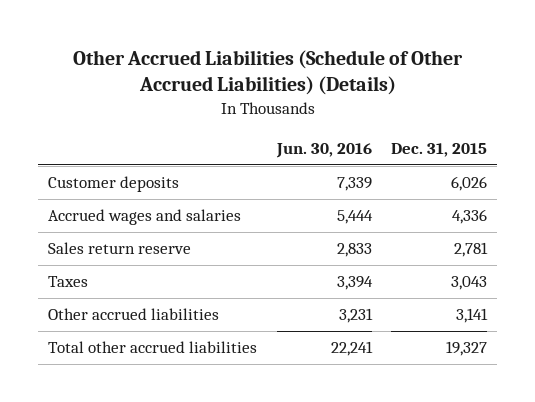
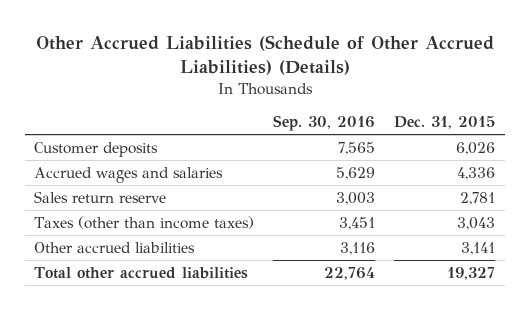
- | Jun. 30, 2016 | Dec. 31, 2015
+ | Sep. 30, 2016 | Dec. 31, 2015
- Taxes | 3,394 | 3,043
+ Taxes (other than income taxes) | 3,451 | 3,043

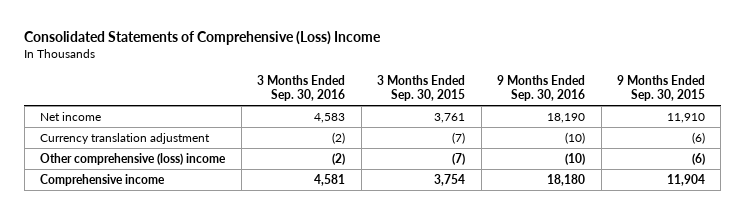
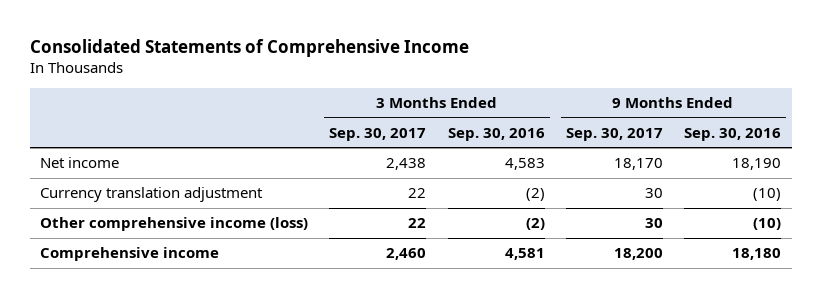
- Consolidated Statements of Comprehensive (Loss) Income
+ Consolidated Statements of Comprehensive Income
- | 3 Months Ended Sep. 30, 2016 | 3 Months Ended Sep. 30, 2015 | 9 Months Ended Sep. 30, 2016 | 9 Months Ended Sep. 30, 2015
+ | 3 Months Ended Sep. 30, 2017 | 3 Months Ended Sep. 30, 2016 | 9 Months Ended Sep. 30, 2017 | 9 Months Ended Sep. 30, 2016
- Other comprehensive (loss) income | (2) | (7) | (10) | (6)
+ Other comprehensive income (loss) | 22 | (2) | 30 | (10)

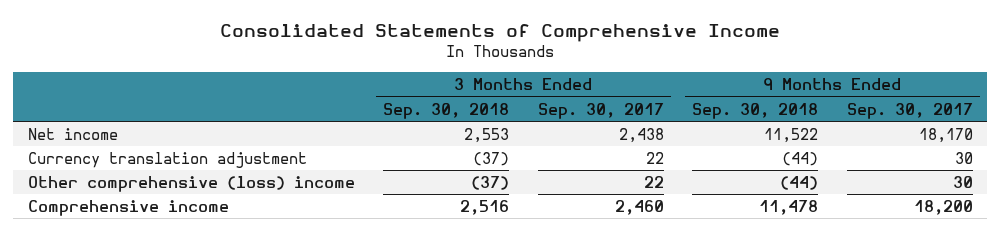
- | 3 Months Ended Sep. 30, 2017 | 3 Months Ended Sep. 30, 2016 | 9 Months Ended Sep. 30, 2017 | 9 Months Ended Sep. 30, 2016
+ | 3 Months Ended Sep. 30, 2018 | 3 Months Ended Sep. 30, 2017 | 9 Months Ended Sep. 30, 2018 | 9 Months Ended Sep. 30, 2017
- Other comprehensive income (loss) | 22 | (2) | 30 | (10)
+ Other comprehensive (loss) income | (37) | 22 | (44) | 30

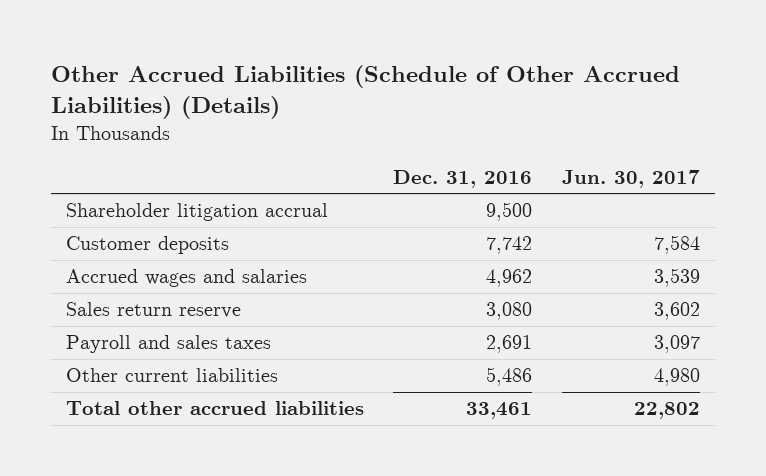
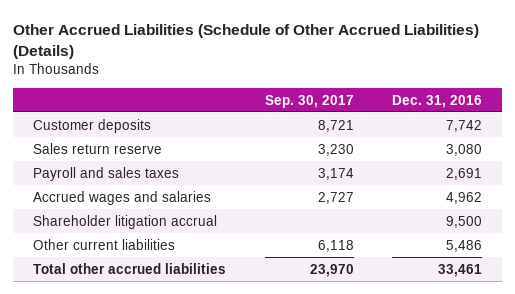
- | Dec. 31, 2016 | Jun. 30, 2017
+ | Sep. 30, 2017 | Dec. 31, 2016
moved down: Accrued wages and salaries | 2,727 | 4,962
moved down: Shareholder litigation accrual | | 9,500

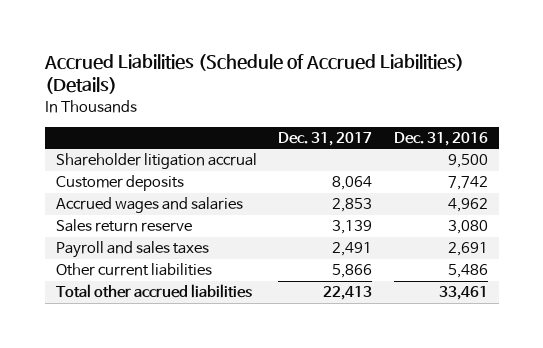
- Other Accrued Liabilities (Schedule of Other Accrued Liabilities) (Details)
+ Accrued Liabilities (Schedule of Accrued Liabilities) (Details)
- | Sep. 30, 2017 | Dec. 31, 2016
+ | Dec. 31, 2017 | Dec. 31, 2016
moved up: Shareholder litigation accrual | | 9,500
moved up: Accrued wages and salaries | 2,853 | 4,962

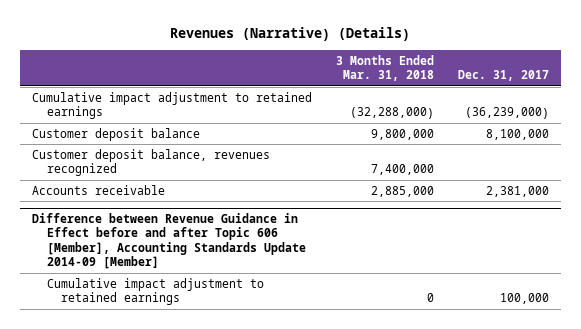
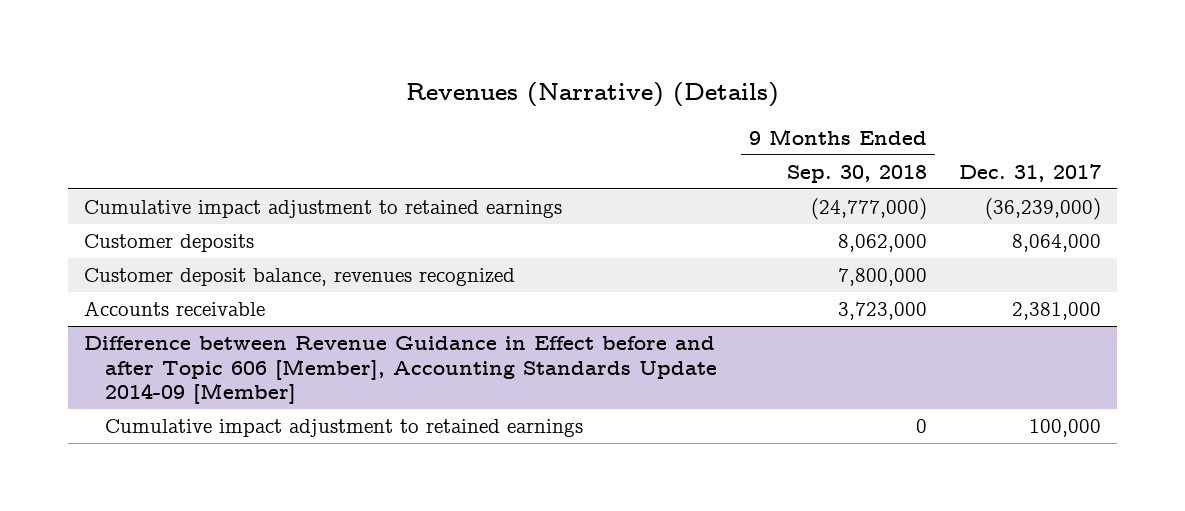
- | 3 Months Ended Mar. 31, 2018 | Dec. 31, 2017
+ | 9 Months Ended Sep. 30, 2018 | Dec. 31, 2017
- Customer deposit balance | 9,800,000 | 8,100,000
+ Customer deposits | 8,062,000 | 8,064,000

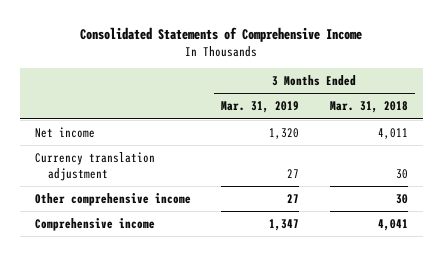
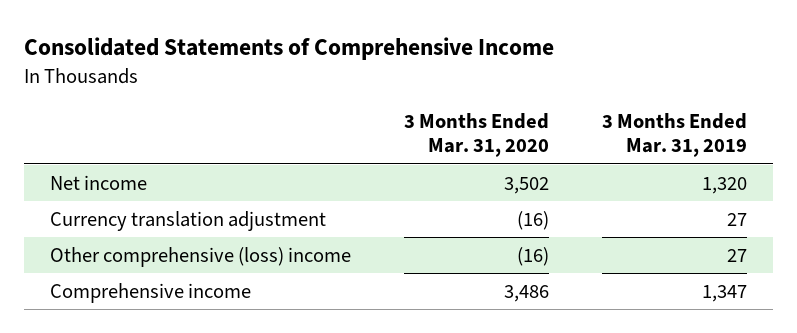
- | 3 Months Ended Mar. 31, 2019 | 3 Months Ended Mar. 31, 2018
+ | 3 Months Ended Mar. 31, 2020 | 3 Months Ended Mar. 31, 2019
- Other comprehensive income | 27 | 30
+ Other comprehensive (loss) income | (16) | 27

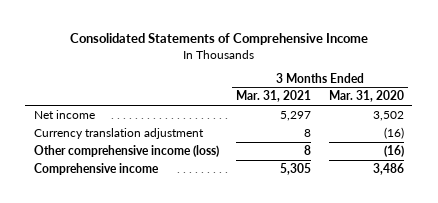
- | 3 Months Ended Mar. 31, 2020 | 3 Months Ended Mar. 31, 2019
+ | 3 Months Ended Mar. 31, 2021 | 3 Months Ended Mar. 31, 2020
- Other comprehensive (loss) income | (16) | 27
+ Other comprehensive income (loss) | 8 | (16)

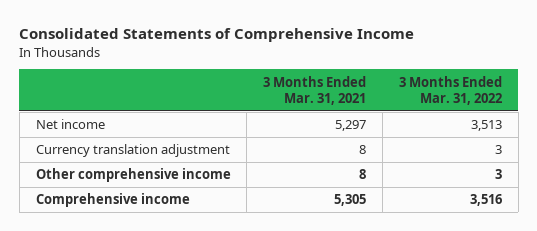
- | 3 Months Ended Mar. 31, 2021 | 3 Months Ended Mar. 31, 2020
+ | 3 Months Ended Mar. 31, 2021 | 3 Months Ended Mar. 31, 2022
- Other comprehensive income (loss) | 8 | (16)
+ Other comprehensive income | 8 | 3

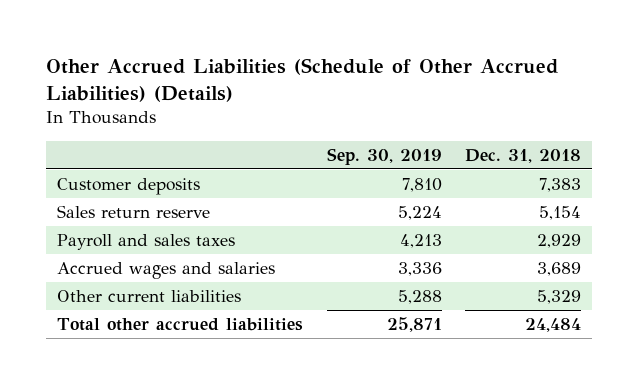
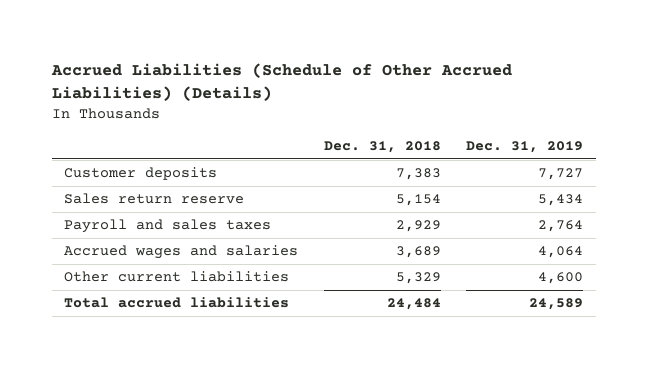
- Other Accrued Liabilities (Schedule of Other Accrued Liabilities) (Details)
+ Accrued Liabilities (Schedule of Other Accrued Liabilities) (Details)
- | Sep. 30, 2019 | Dec. 31, 2018
+ | Dec. 31, 2018 | Dec. 31, 2019
- Total other accrued liabilities | 25,871 | 24,484
+ Total accrued liabilities | 24,484 | 24,589

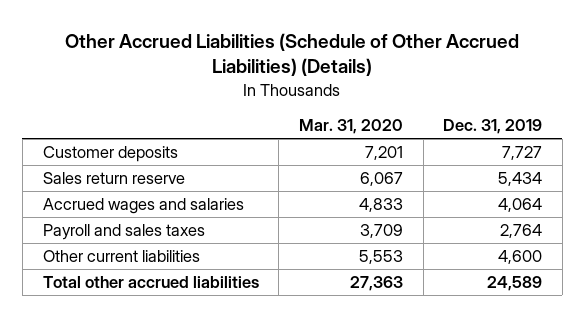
- Accrued Liabilities (Schedule of Other Accrued Liabilities) (Details)
+ Other Accrued Liabilities (Schedule of Other Accrued Liabilities) (Details)
- | Dec. 31, 2018 | Dec. 31, 2019
+ | Mar. 31, 2020 | Dec. 31, 2019
moved down: Payroll and sales taxes | 3,709 | 2,764
- Total accrued liabilities | 24,484 | 24,589
+ Total other accrued liabilities | 27,363 | 24,589

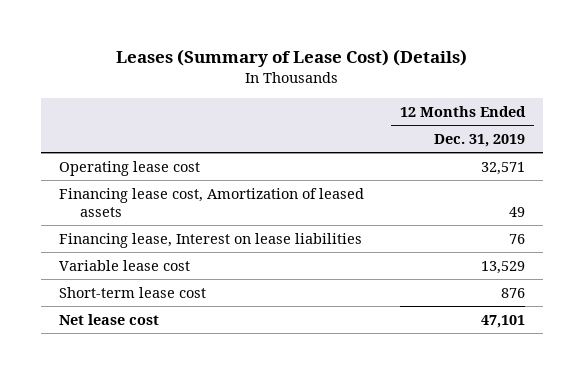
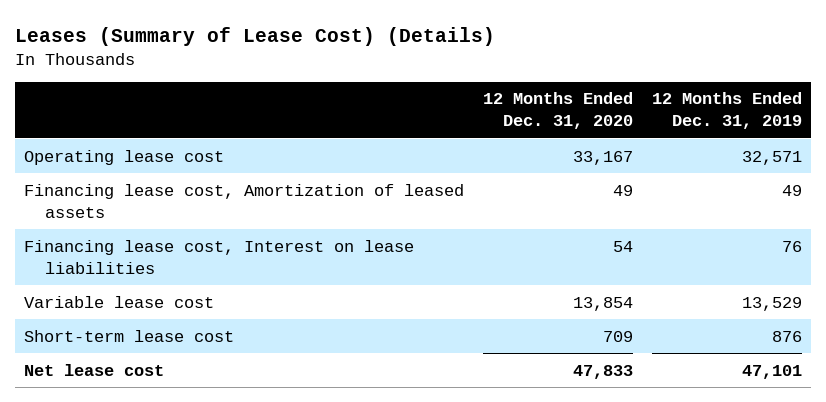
- | 12 Months Ended Dec. 31, 2019
+ | 12 Months Ended Dec. 31, 2020 | 12 Months Ended Dec. 31, 2019
- Financing lease, Interest on lease liabilities | 76
+ Financing lease cost, Interest on lease liabilities | 54 | 76

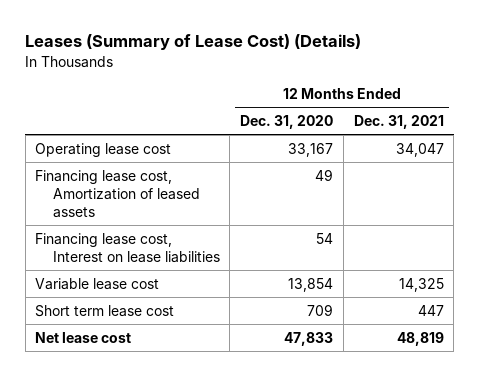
- | 12 Months Ended Dec. 31, 2020 | 12 Months Ended Dec. 31, 2019
+ | 12 Months Ended Dec. 31, 2020 | 12 Months Ended Dec. 31, 2021
- Short-term lease cost | 709 | 876
+ Short term lease cost | 709 | 447

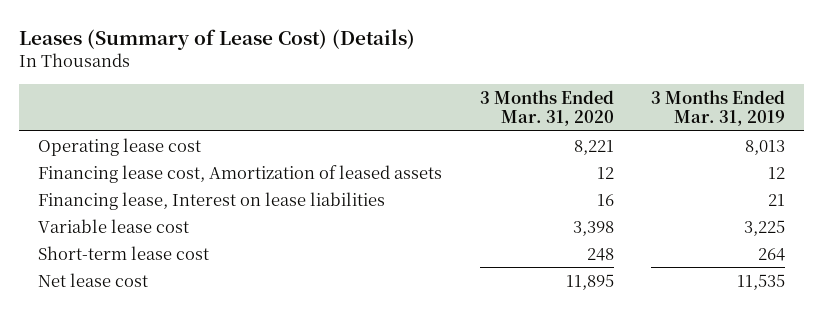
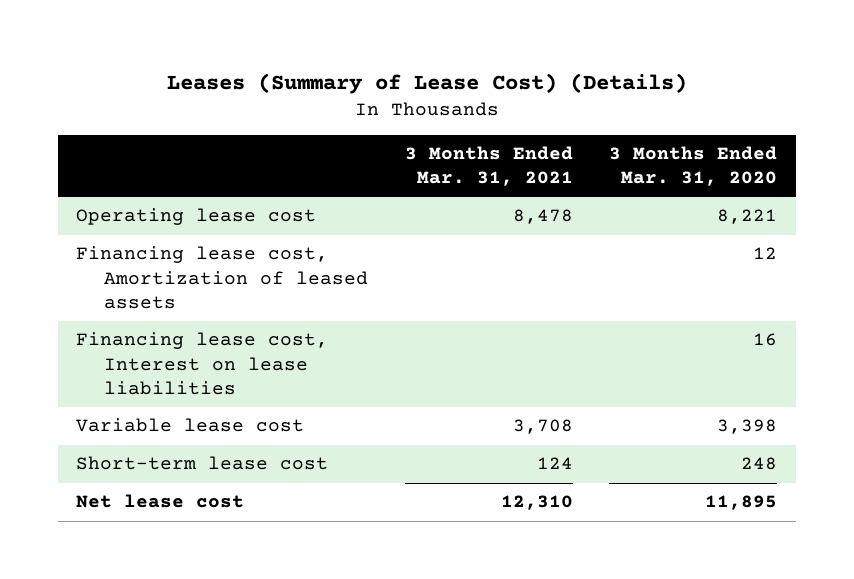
- | 3 Months Ended Mar. 31, 2020 | 3 Months Ended Mar. 31, 2019
+ | 3 Months Ended Mar. 31, 2021 | 3 Months Ended Mar. 31, 2020
- Financing lease, Interest on lease liabilities | 16 | 21
+ Financing lease cost, Interest on lease liabilities | | 16

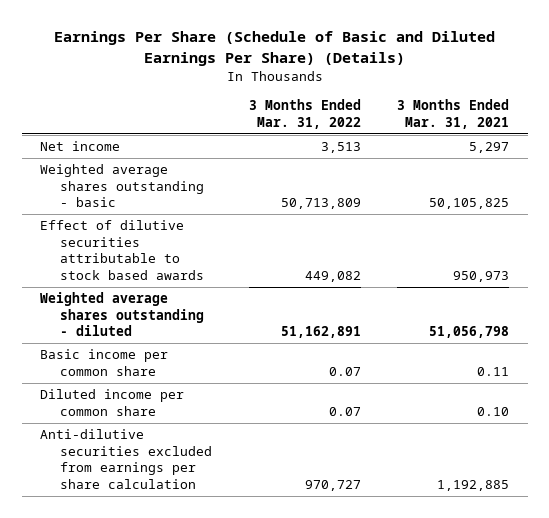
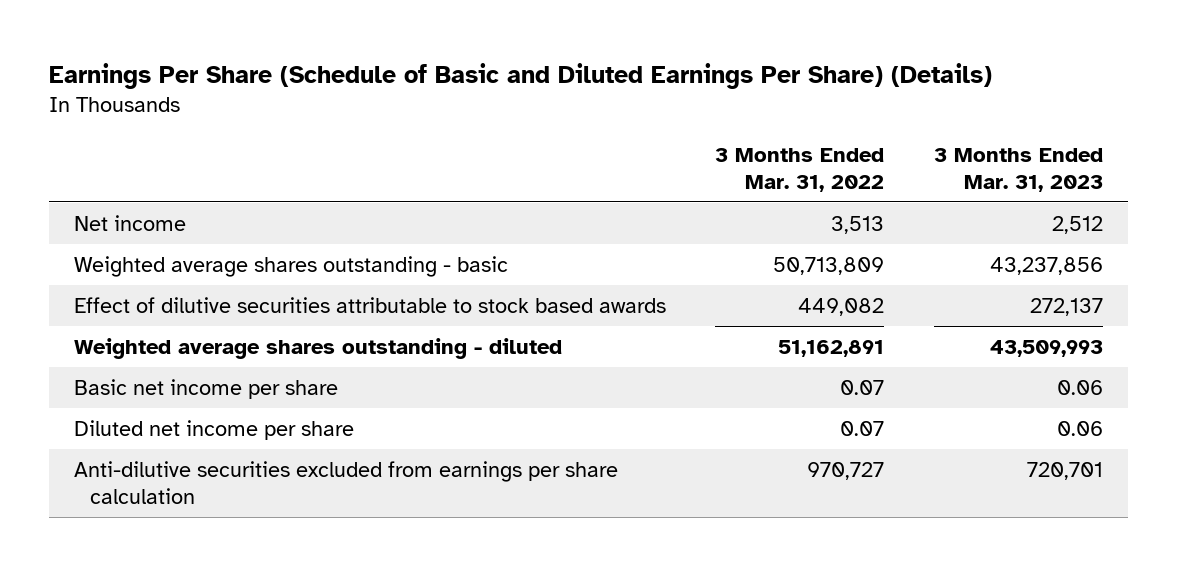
- | 3 Months Ended Mar. 31, 2022 | 3 Months Ended Mar. 31, 2021
+ | 3 Months Ended Mar. 31, 2022 | 3 Months Ended Mar. 31, 2023
- Basic income per common share | 0.07 | 0.11
- Diluted income per common share | 0.07 | 0.10
+ Basic net income per share | 0.07 | 0.06
+ Diluted net income per share | 0.07 | 0.06

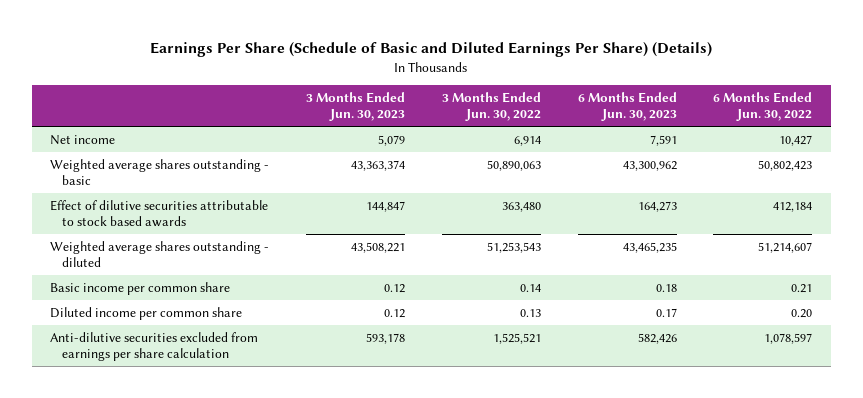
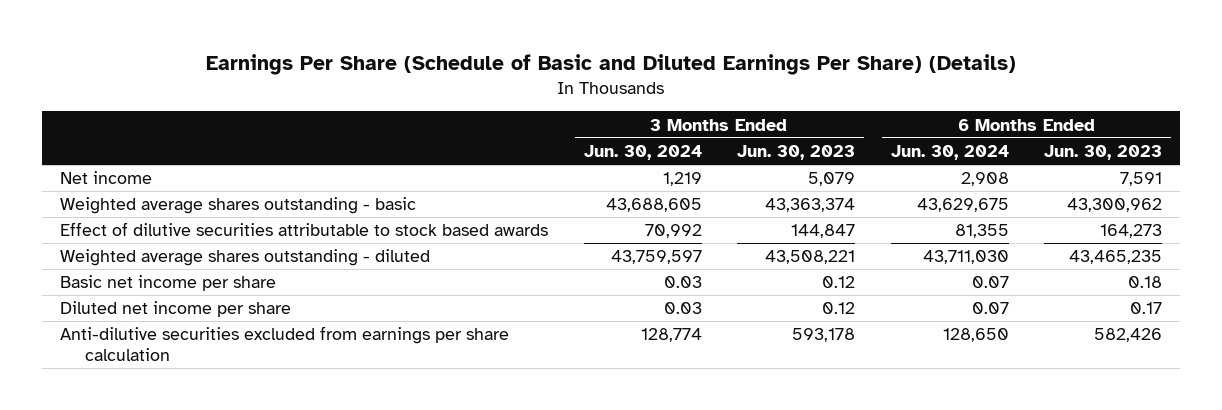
- | 3 Months Ended Jun. 30, 2023 | 3 Months Ended Jun. 30, 2022 | 6 Months Ended Jun. 30, 2023 | 6 Months Ended Jun. 30, 2022
+ | 3 Months Ended Jun. 30, 2024 | 3 Months Ended Jun. 30, 2023 | 6 Months Ended Jun. 30, 2024 | 6 Months Ended Jun. 30, 2023
- Basic income per common share | 0.12 | 0.14 | 0.18 | 0.21
- Diluted income per common share | 0.12 | 0.13 | 0.17 | 0.20
+ Basic net income per share | 0.03 | 0.12 | 0.07 | 0.18
+ Diluted net income per share | 0.03 | 0.12 | 0.07 | 0.17

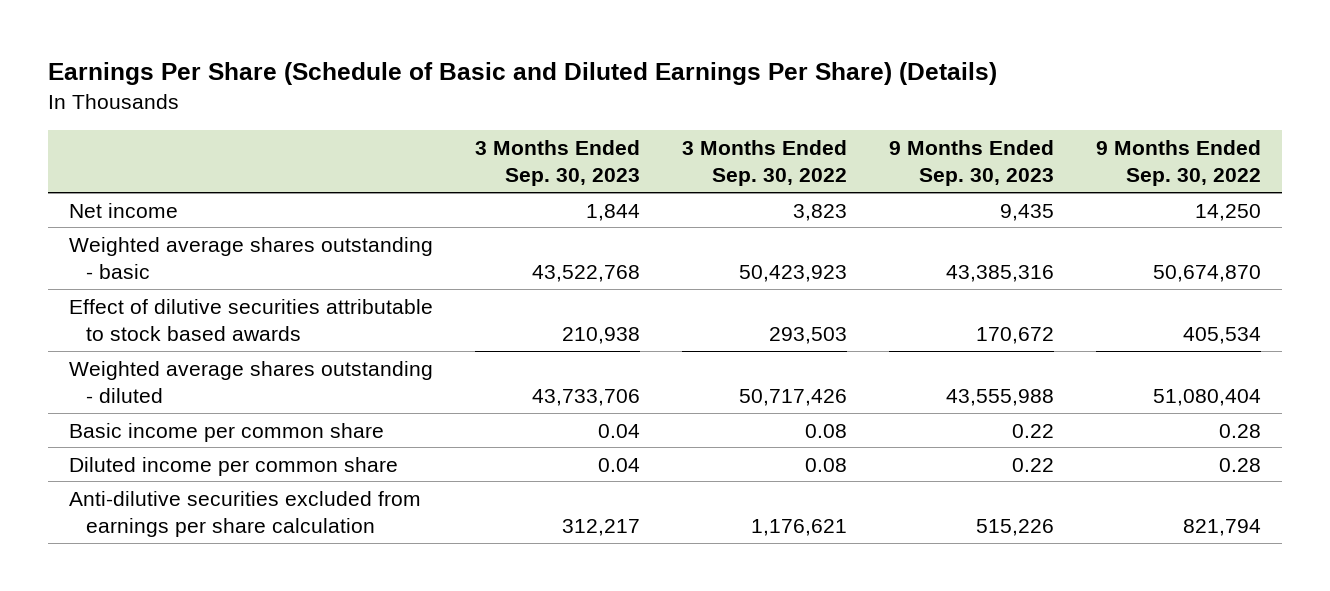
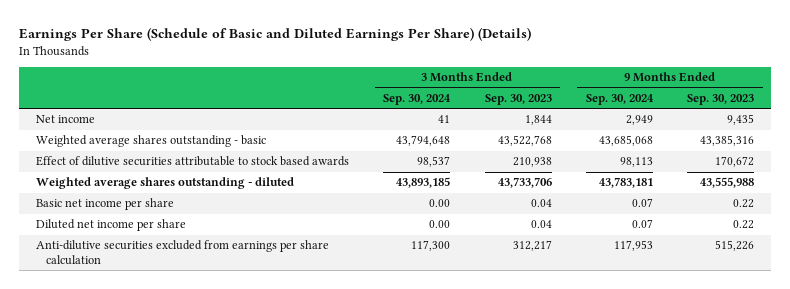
- | 3 Months Ended Sep. 30, 2023 | 3 Months Ended Sep. 30, 2022 | 9 Months Ended Sep. 30, 2023 | 9 Months Ended Sep. 30, 2022
+ | 3 Months Ended Sep. 30, 2024 | 3 Months Ended Sep. 30, 2023 | 9 Months Ended Sep. 30, 2024 | 9 Months Ended Sep. 30, 2023
- Basic income per common share | 0.04 | 0.08 | 0.22 | 0.28
- Diluted income per common share | 0.04 | 0.08 | 0.22 | 0.28
+ Basic net income per share | 0.00 | 0.04 | 0.07 | 0.22
+ Diluted net income per share | 0.00 | 0.04 | 0.07 | 0.22

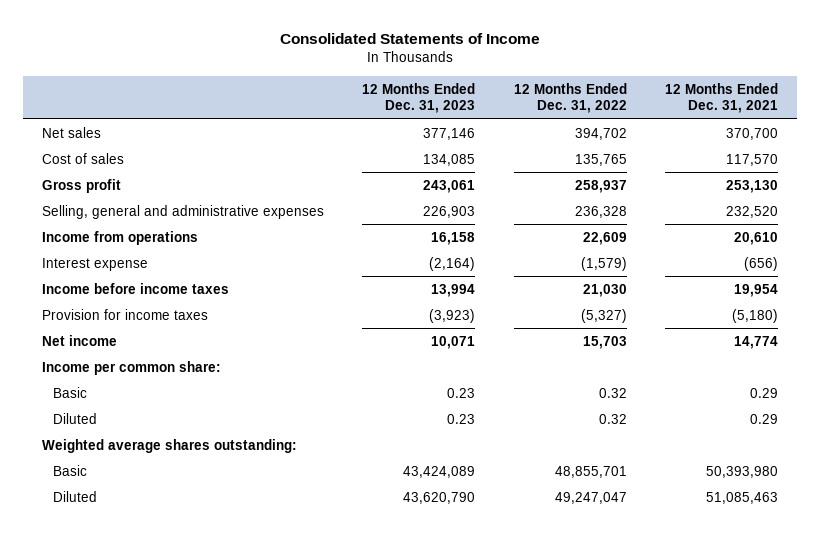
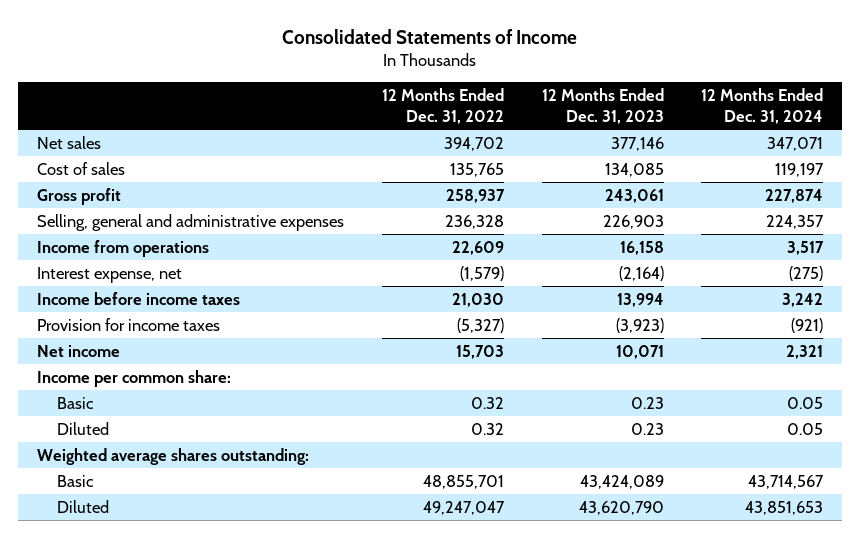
- | 12 Months Ended Dec. 31, 2023 | 12 Months Ended Dec. 31, 2022 | 12 Months Ended Dec. 31, 2021
+ | 12 Months Ended Dec. 31, 2022 | 12 Months Ended Dec. 31, 2023 | 12 Months Ended Dec. 31, 2024
- Interest expense | (2,164) | (1,579) | (656)
+ Interest expense, net | (1,579) | (2,164) | (275)

